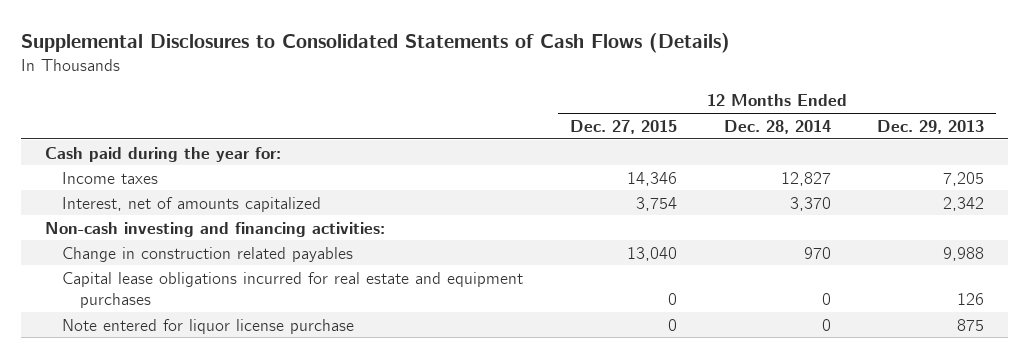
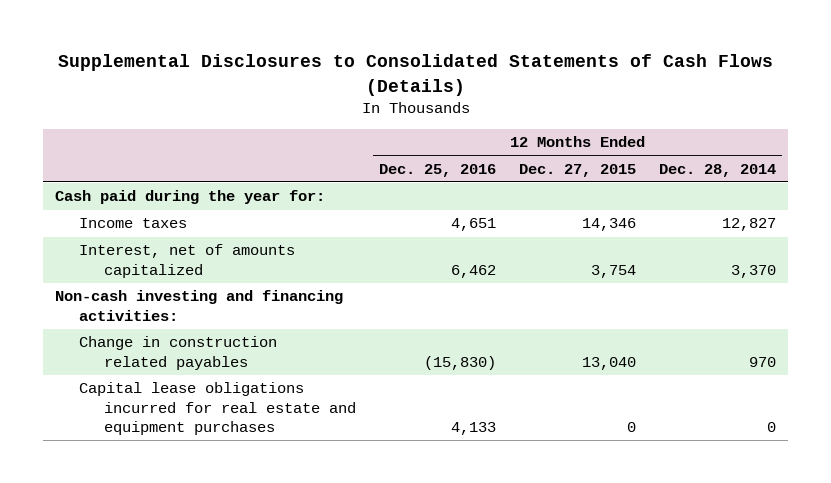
- | 12 Months Ended Dec. 27, 2015 | 12 Months Ended Dec. 28, 2014 | 12 Months Ended Dec. 29, 2013
+ | 12 Months Ended Dec. 25, 2016 | 12 Months Ended Dec. 27, 2015 | 12 Months Ended Dec. 28, 2014
- Note entered for liquor license purchase | 0 | 0 | 875

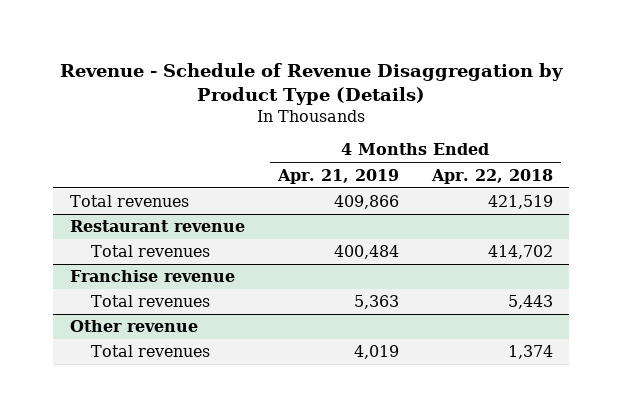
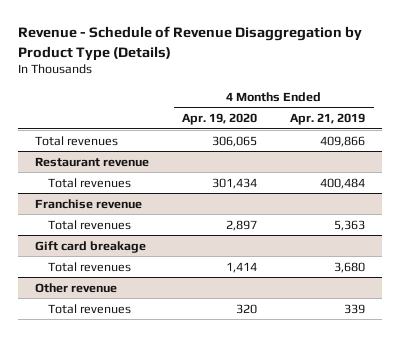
- | 4 Months Ended Apr. 21, 2019 | 4 Months Ended Apr. 22, 2018
+ | 4 Months Ended Apr. 19, 2020 | 4 Months Ended Apr. 21, 2019
+ Gift card breakage
+ Total revenues | 1,414 | 3,680
@ Other revenue
- Total revenues | 4,019 | 1,374
+ Total revenues | 320 | 339

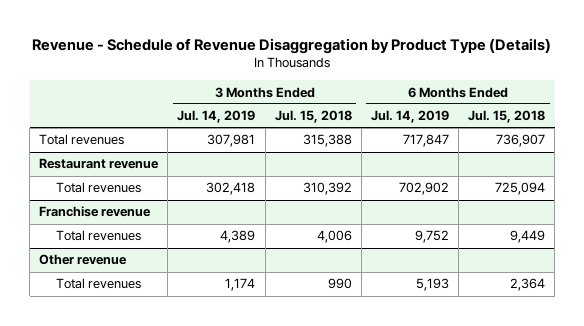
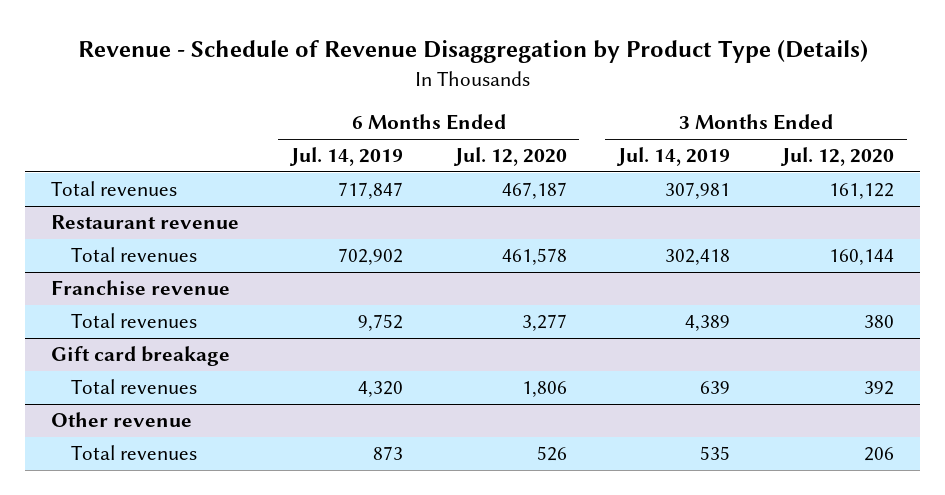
- | 3 Months Ended Jul. 14, 2019 | 3 Months Ended Jul. 15, 2018 | 6 Months Ended Jul. 14, 2019 | 6 Months Ended Jul. 15, 2018
+ | 6 Months Ended Jul. 14, 2019 | 6 Months Ended Jul. 12, 2020 | 3 Months Ended Jul. 14, 2019 | 3 Months Ended Jul. 12, 2020
+ Gift card breakage
+ Total revenues | 4,320 | 1,806 | 639 | 392
@ Other revenue
- Total revenues | 1,174 | 990 | 5,193 | 2,364
+ Total revenues | 873 | 526 | 535 | 206

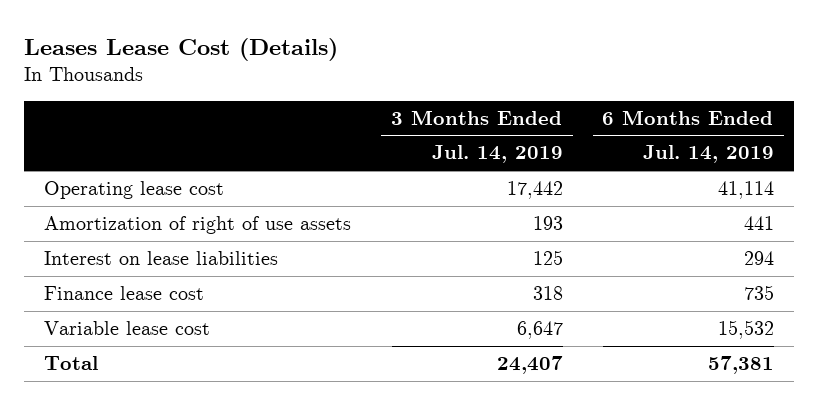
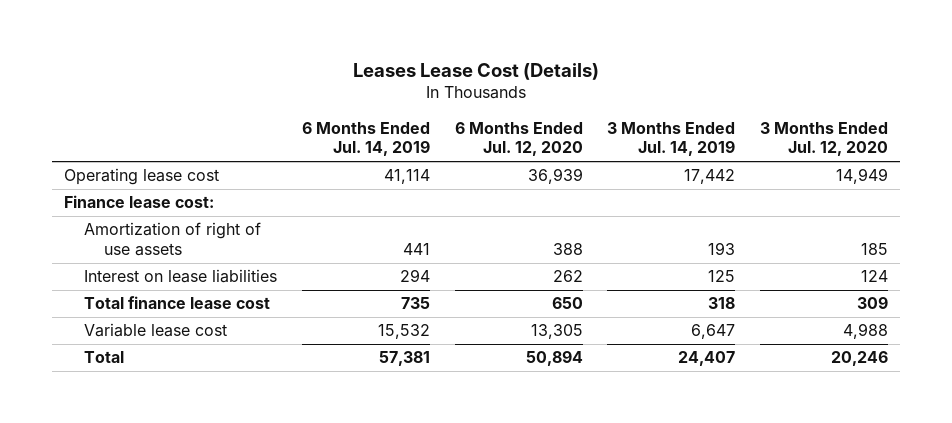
- | 3 Months Ended Jul. 14, 2019 | 6 Months Ended Jul. 14, 2019
+ | 6 Months Ended Jul. 14, 2019 | 6 Months Ended Jul. 12, 2020 | 3 Months Ended Jul. 14, 2019 | 3 Months Ended Jul. 12, 2020
+ Finance lease cost:
- Finance lease cost | 318 | 735
+ Total finance lease cost | 735 | 650 | 318 | 309

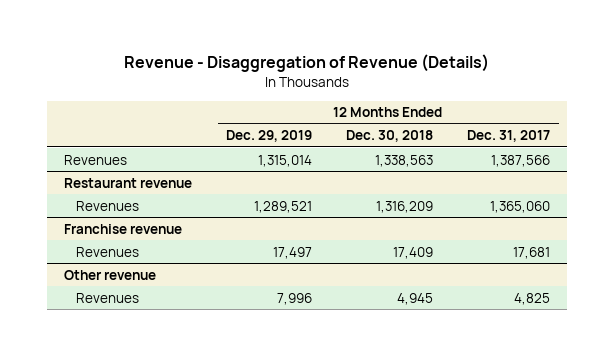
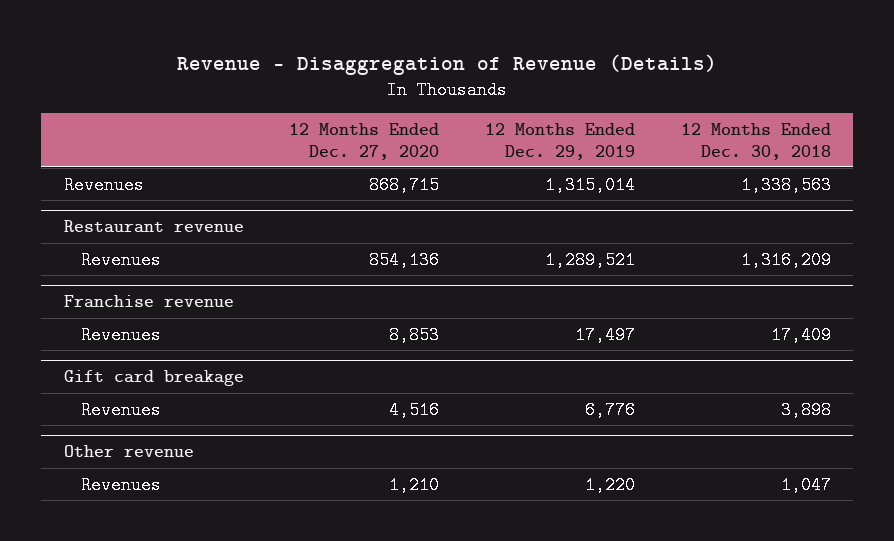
- | 12 Months Ended Dec. 29, 2019 | 12 Months Ended Dec. 30, 2018 | 12 Months Ended Dec. 31, 2017
+ | 12 Months Ended Dec. 27, 2020 | 12 Months Ended Dec. 29, 2019 | 12 Months Ended Dec. 30, 2018
+ Gift card breakage
+ Revenues | 4,516 | 6,776 | 3,898
@ Other revenue
- Revenues | 7,996 | 4,945 | 4,825
+ Revenues | 1,210 | 1,220 | 1,047

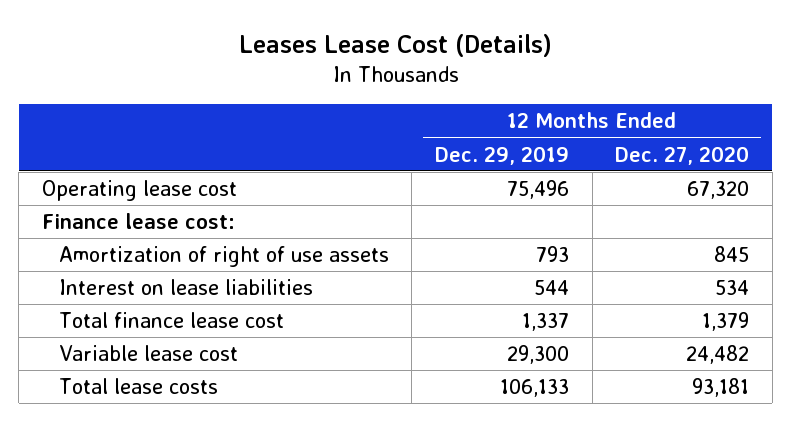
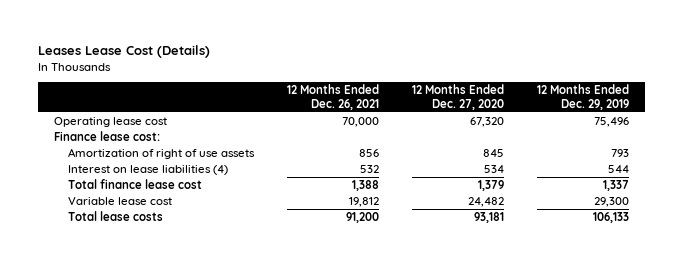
- | 12 Months Ended Dec. 29, 2019 | 12 Months Ended Dec. 27, 2020
+ | 12 Months Ended Dec. 26, 2021 | 12 Months Ended Dec. 27, 2020 | 12 Months Ended Dec. 29, 2019
- Interest on lease liabilities | 544 | 534
+ Interest on lease liabilities (4) | 532 | 534 | 544

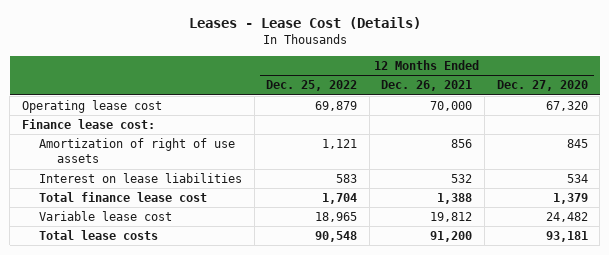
- Leases Lease Cost (Details)
+ Leases - Lease Cost (Details)
- | 12 Months Ended Dec. 26, 2021 | 12 Months Ended Dec. 27, 2020 | 12 Months Ended Dec. 29, 2019
+ | 12 Months Ended Dec. 25, 2022 | 12 Months Ended Dec. 26, 2021 | 12 Months Ended Dec. 27, 2020
- Interest on lease liabilities (4) | 532 | 534 | 544
+ Interest on lease liabilities | 583 | 532 | 534

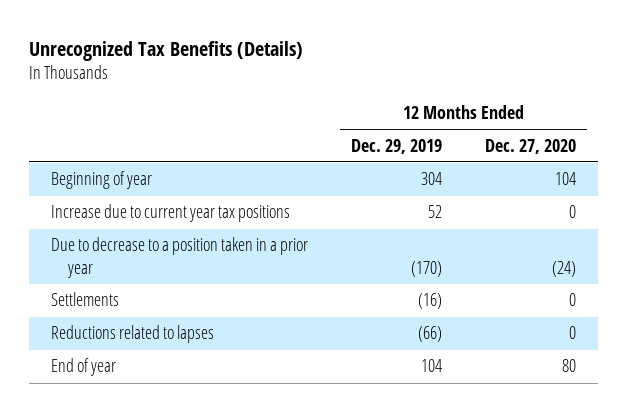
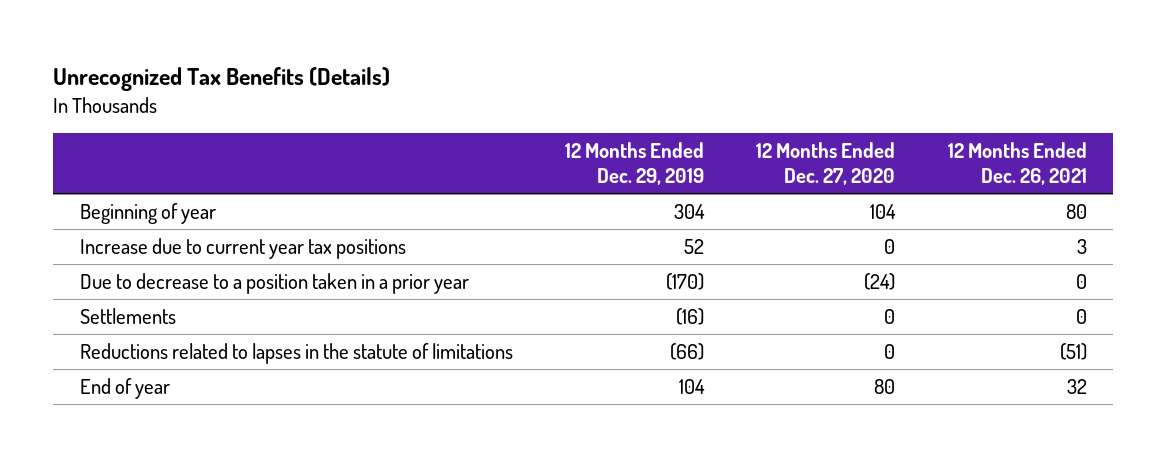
- | 12 Months Ended Dec. 29, 2019 | 12 Months Ended Dec. 27, 2020
+ | 12 Months Ended Dec. 29, 2019 | 12 Months Ended Dec. 27, 2020 | 12 Months Ended Dec. 26, 2021
- Reductions related to lapses | (66) | 0
+ Reductions related to lapses in the statute of limitations | (66) | 0 | (51)

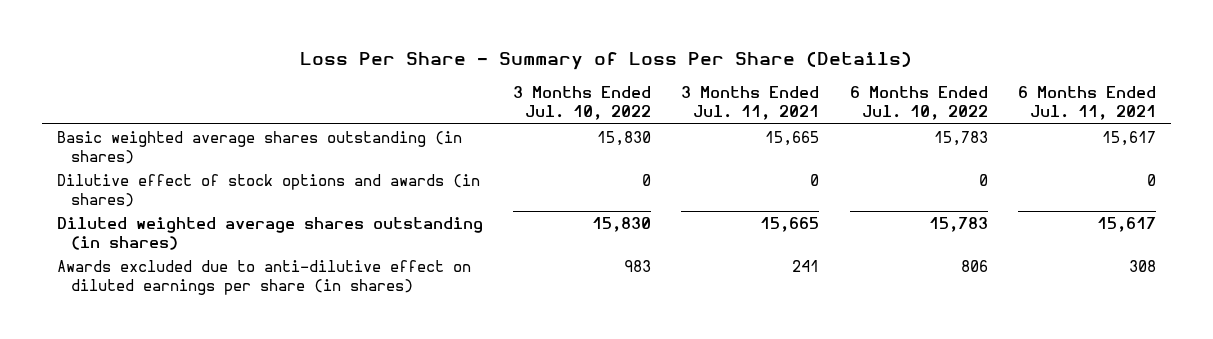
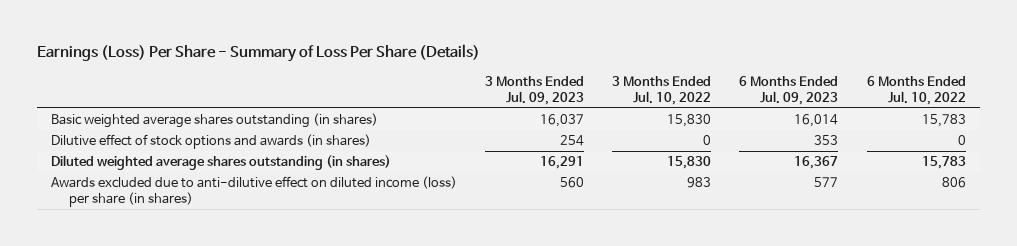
- Loss Per Share - Summary of Loss Per Share (Details)
+ Earnings (Loss) Per Share - Summary of Loss Per Share (Details)
- | 3 Months Ended Jul. 10, 2022 | 3 Months Ended Jul. 11, 2021 | 6 Months Ended Jul. 10, 2022 | 6 Months Ended Jul. 11, 2021
+ | 3 Months Ended Jul. 09, 2023 | 3 Months Ended Jul. 10, 2022 | 6 Months Ended Jul. 09, 2023 | 6 Months Ended Jul. 10, 2022
- Awards excluded due to anti-dilutive effect on diluted earnings per share (in shares) | 983 | 241 | 806 | 308
+ Awards excluded due to anti-dilutive effect on diluted income (loss) per share (in shares) | 560 | 983 | 577 | 806

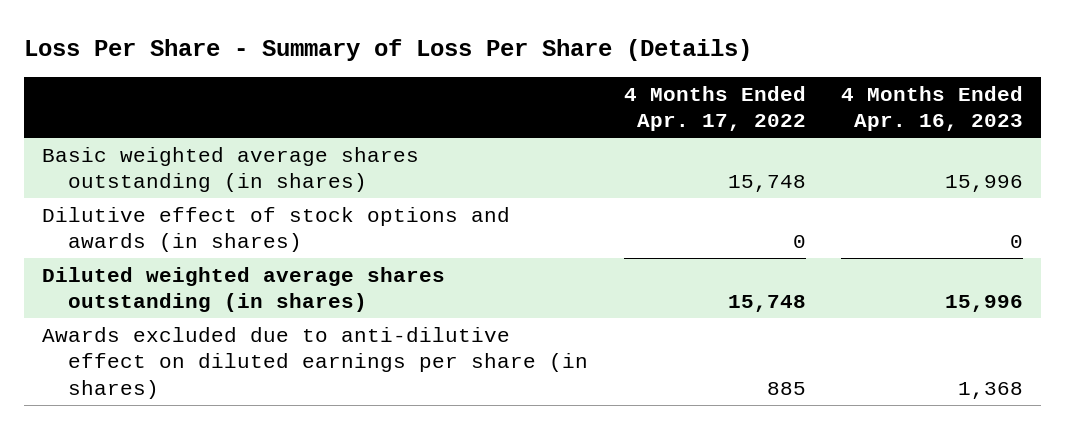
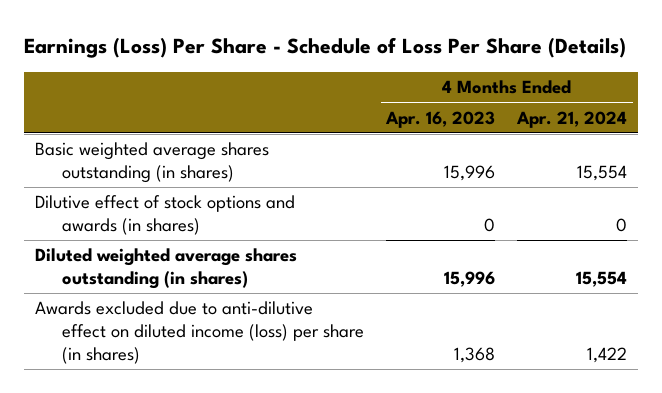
- Loss Per Share - Summary of Loss Per Share (Details)
+ Earnings (Loss) Per Share - Schedule of Loss Per Share (Details)
- | 4 Months Ended Apr. 17, 2022 | 4 Months Ended Apr. 16, 2023
+ | 4 Months Ended Apr. 16, 2023 | 4 Months Ended Apr. 21, 2024
- Awards excluded due to anti-dilutive effect on diluted earnings per share (in shares) | 885 | 1,368
+ Awards excluded due to anti-dilutive effect on diluted income (loss) per share (in shares) | 1,368 | 1,422

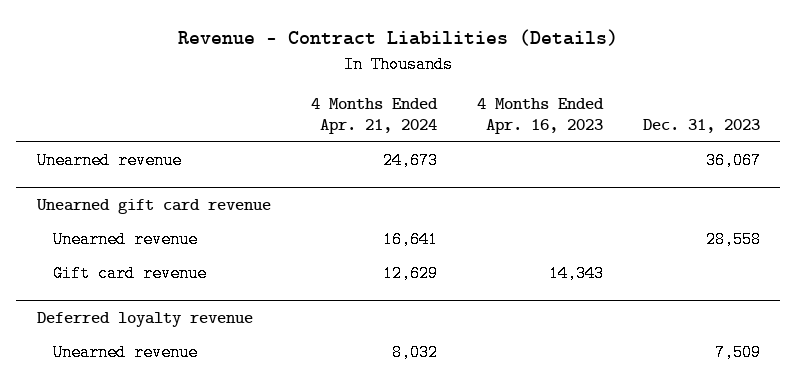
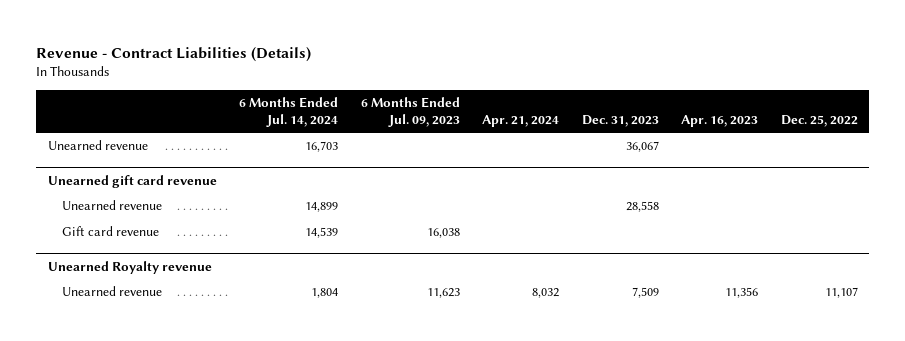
- | 4 Months Ended Apr. 21, 2024 | 4 Months Ended Apr. 16, 2023 | Dec. 31, 2023
+ | 6 Months Ended Jul. 14, 2024 | 6 Months Ended Jul. 09, 2023 | Apr. 21, 2024 | Dec. 31, 2023 | Apr. 16, 2023 | Dec. 25, 2022
- Deferred loyalty revenue
+ Unearned Royalty revenue

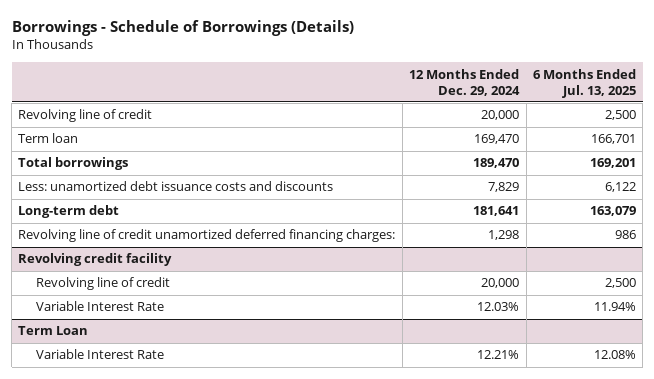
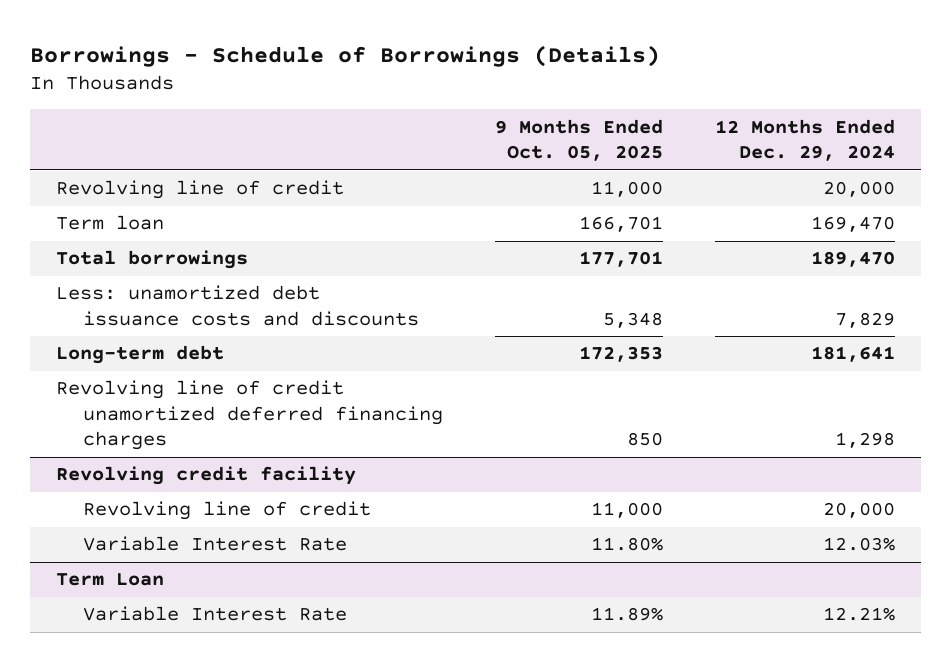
- | 12 Months Ended Dec. 29, 2024 | 6 Months Ended Jul. 13, 2025
+ | 9 Months Ended Oct. 05, 2025 | 12 Months Ended Dec. 29, 2024
- Revolving line of credit unamortized deferred financing charges: | 1,298 | 986
+ Revolving line of credit unamortized deferred financing charges | 850 | 1,298

